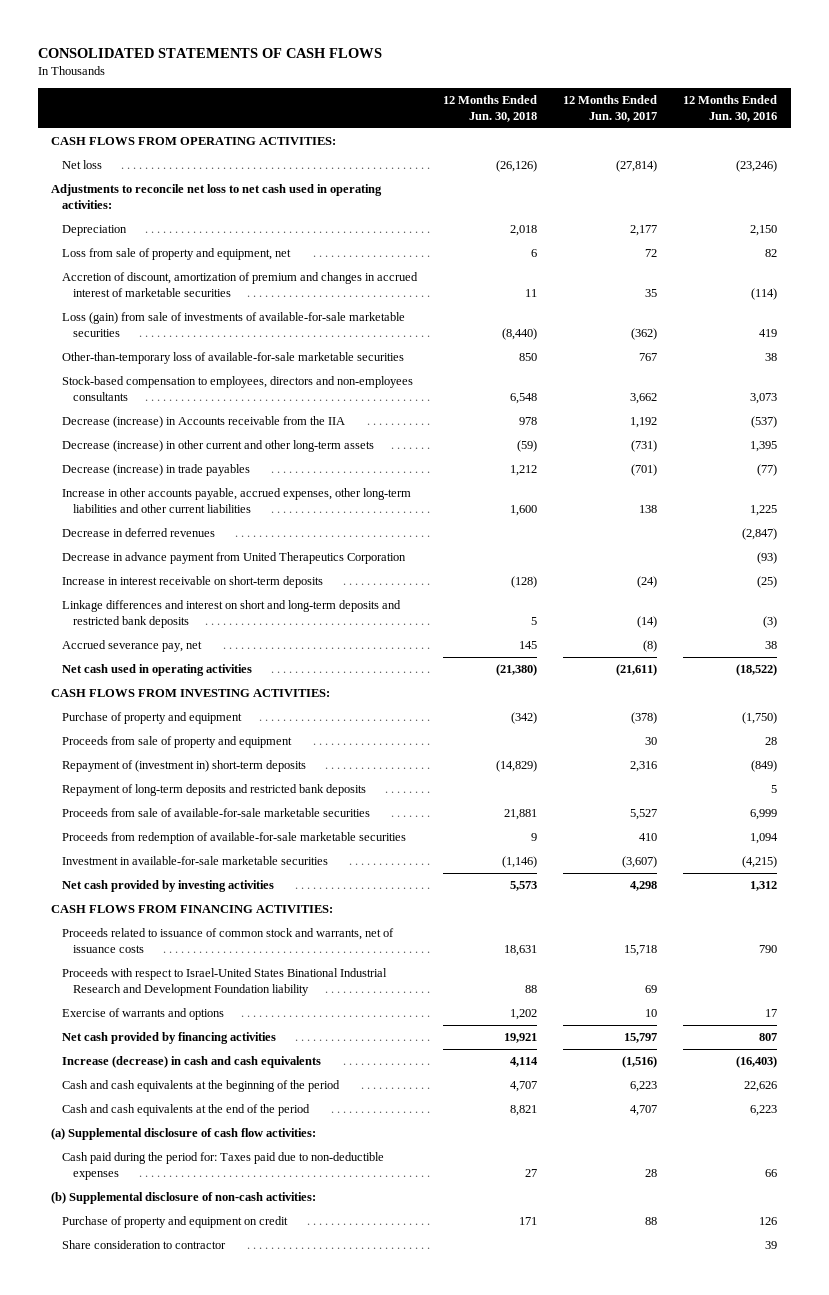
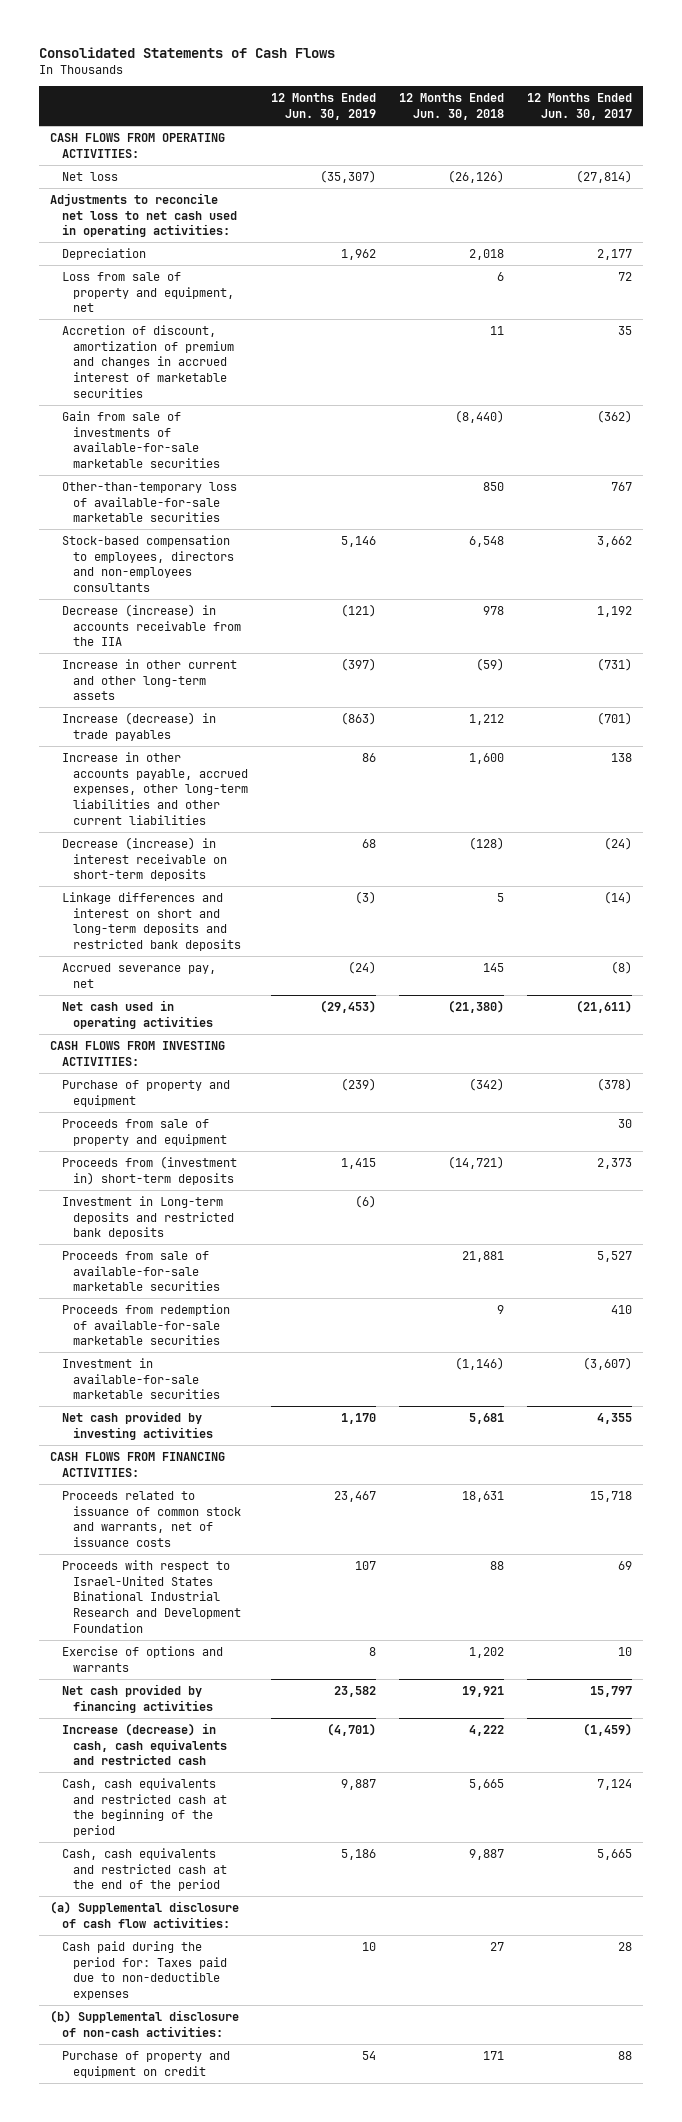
- CONSOLIDATED STATEMENTS OF CASH FLOWS
+ Consolidated Statements of Cash Flows
- | 12 Months Ended Jun. 30, 2018 | 12 Months Ended Jun. 30, 2017 | 12 Months Ended Jun. 30, 2016
+ | 12 Months Ended Jun. 30, 2019 | 12 Months Ended Jun. 30, 2018 | 12 Months Ended Jun. 30, 2017
- Loss (gain) from sale of investments of available-for-sale marketable securities | (8,440) | (362) | 419
+ Gain from sale of investments of available-for-sale marketable securities | | (8,440) | (362)
- Decrease (increase) in Accounts receivable from the IIA | 978 | 1,192 | (537)
- Decrease (increase) in other current and other long-term assets | (59) | (731) | 1,395
- Decrease (increase) in trade payables | 1,212 | (701) | (77)
+ Decrease (increase) in accounts receivable from the IIA | (121) | 978 | 1,192
+ Increase in other current and other long-term assets | (397) | (59) | (731)
+ Increase (decrease) in trade payables | (863) | 1,212 | (701)
- Decrease in deferred revenues | | | (2,847)
- Decrease in advance payment from United Therapeutics Corporation | | | (93)
- Increase in interest receivable on short-term deposits | (128) | (24) | (25)
+ Decrease (increase) in interest receivable on short-term deposits | 68 | (128) | (24)
- Repayment of (investment in) short-term deposits | (14,829) | 2,316 | (849)
- Repayment of long-term deposits and restricted bank deposits | | | 5
+ Proceeds from (investment in) short-term deposits | 1,415 | (14,721) | 2,373
+ Investment in Long-term deposits and restricted bank deposits | (6) | |
- Net cash provided by investing activities | 5,573 | 4,298 | 1,312
+ Net cash provided by investing activities | 1,170 | 5,681 | 4,355
- Proceeds with respect to Israel-United States Binational Industrial Research and Development Foundation liability | 88 | 69 |
- Exercise of warrants and options | 1,202 | 10 | 17
+ Proceeds with respect to Israel-United States Binational Industrial Research and Development Foundation | 107 | 88 | 69
+ Exercise of options and warrants | 8 | 1,202 | 10
- Increase (decrease) in cash and cash equivalents | 4,114 | (1,516) | (16,403)
- Cash and cash equivalents at the beginning of the period | 4,707 | 6,223 | 22,626
- Cash and cash equivalents at the end of the period | 8,821 | 4,707 | 6,223
+ Increase (decrease) in cash, cash equivalents and restricted cash | (4,701) | 4,222 | (1,459)
+ Cash, cash equivalents and restricted cash at the beginning of the period | 9,887 | 5,665 | 7,124
+ Cash, cash equivalents and restricted cash at the end of the period | 5,186 | 9,887 | 5,665
- Share consideration to contractor | | | 39

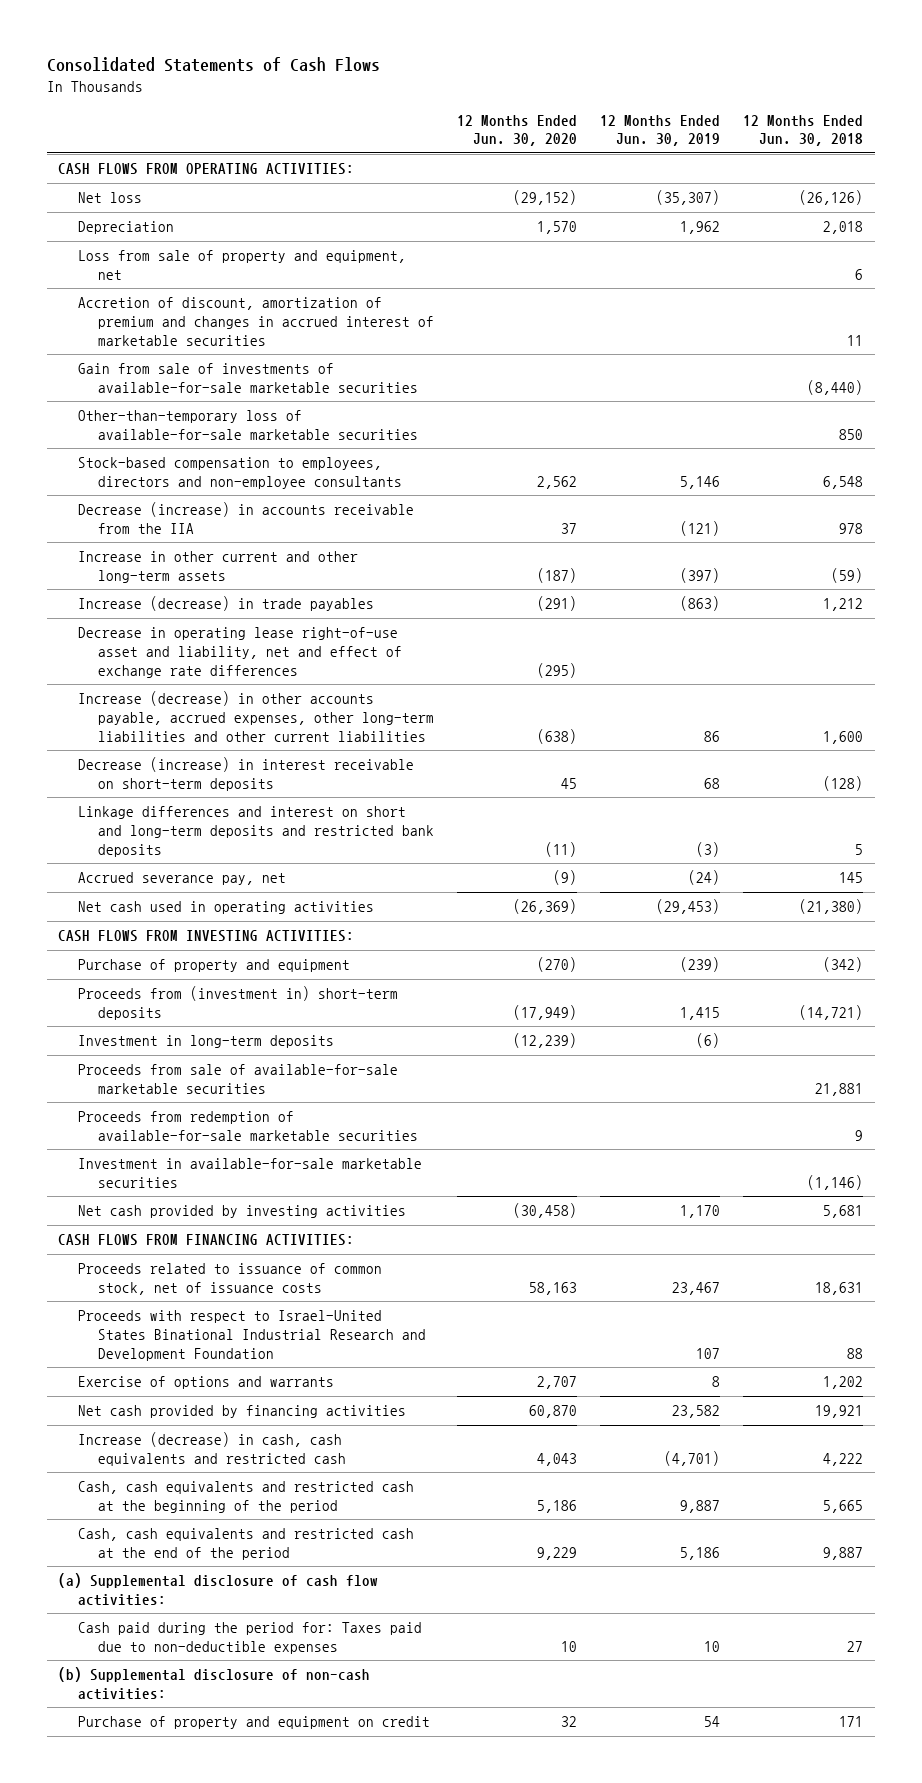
- | 12 Months Ended Jun. 30, 2019 | 12 Months Ended Jun. 30, 2018 | 12 Months Ended Jun. 30, 2017
+ | 12 Months Ended Jun. 30, 2020 | 12 Months Ended Jun. 30, 2019 | 12 Months Ended Jun. 30, 2018
- Adjustments to reconcile net loss to net cash used in operating activities:
- Stock-based compensation to employees, directors and non-employees consultants | 5,146 | 6,548 | 3,662
+ Stock-based compensation to employees, directors and non-employee consultants | 2,562 | 5,146 | 6,548
- Increase in other accounts payable, accrued expenses, other long-term liabilities and other current liabilities | 86 | 1,600 | 138
+ Decrease in operating lease right-of-use asset and liability, net and effect of exchange rate differences | (295) | |
+ Increase (decrease) in other accounts payable, accrued expenses, other long-term liabilities and other current liabilities | (638) | 86 | 1,600
- Proceeds from sale of property and equipment | | | 30
- Investment in Long-term deposits and restricted bank deposits | (6) | |
+ Investment in long-term deposits | (12,239) | (6) |
- Proceeds related to issuance of common stock and warrants, net of issuance costs | 23,467 | 18,631 | 15,718
+ Proceeds related to issuance of common stock, net of issuance costs | 58,163 | 23,467 | 18,631

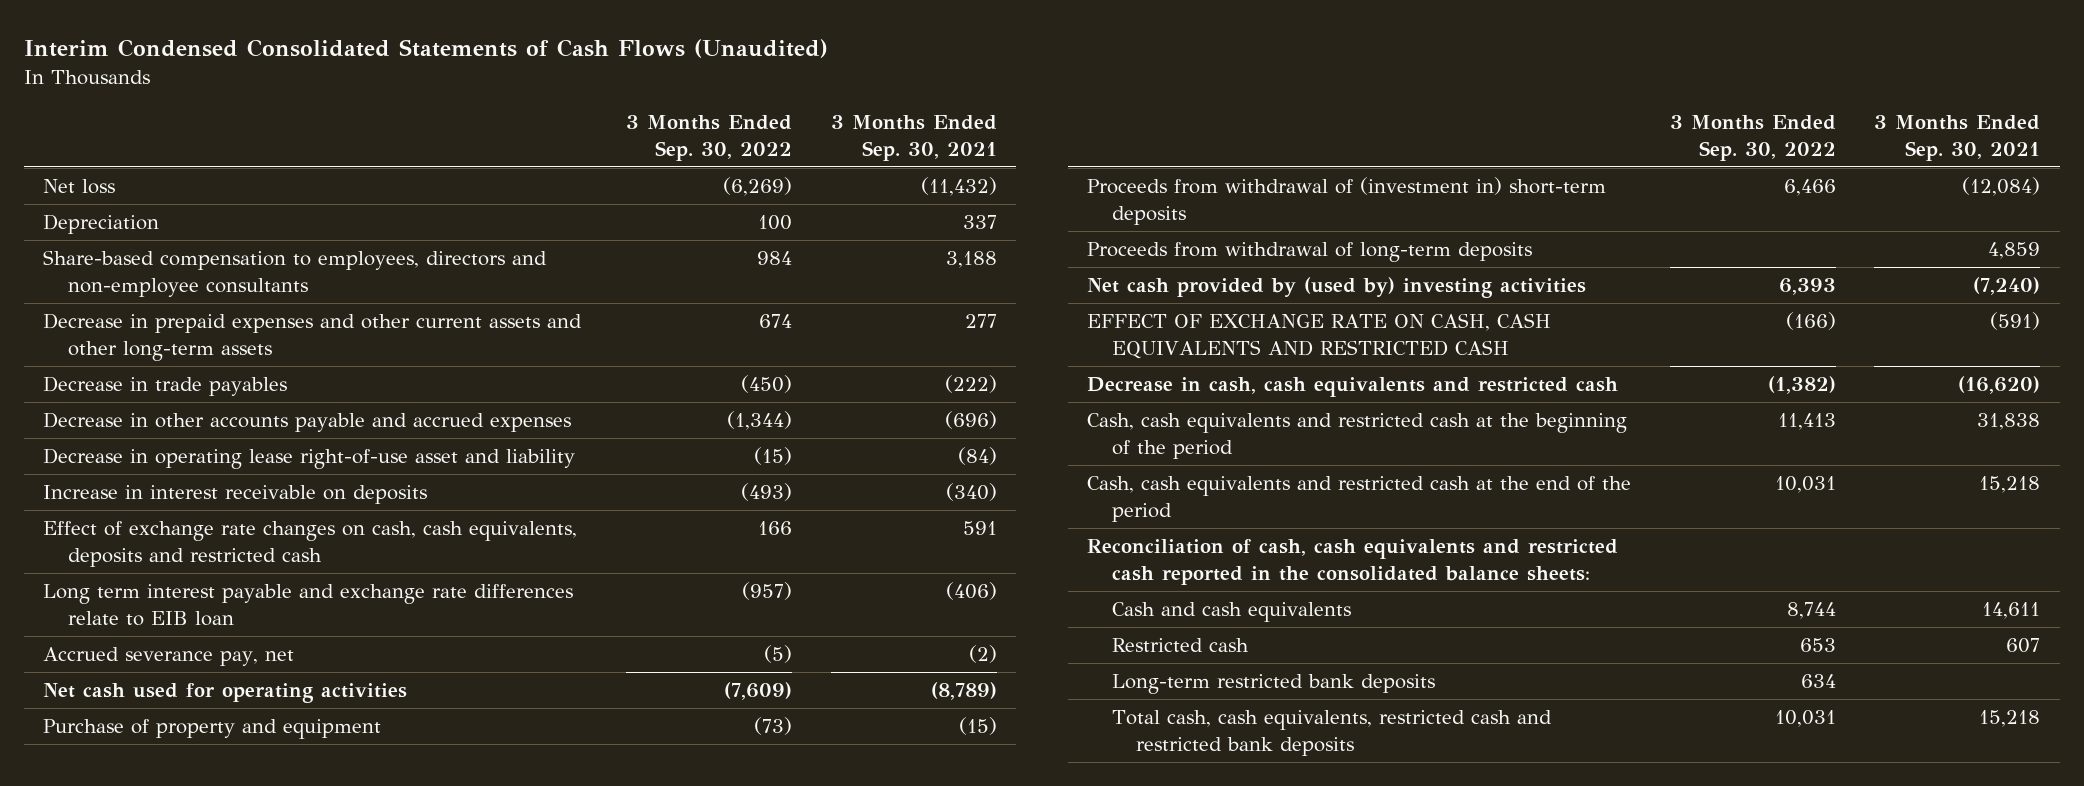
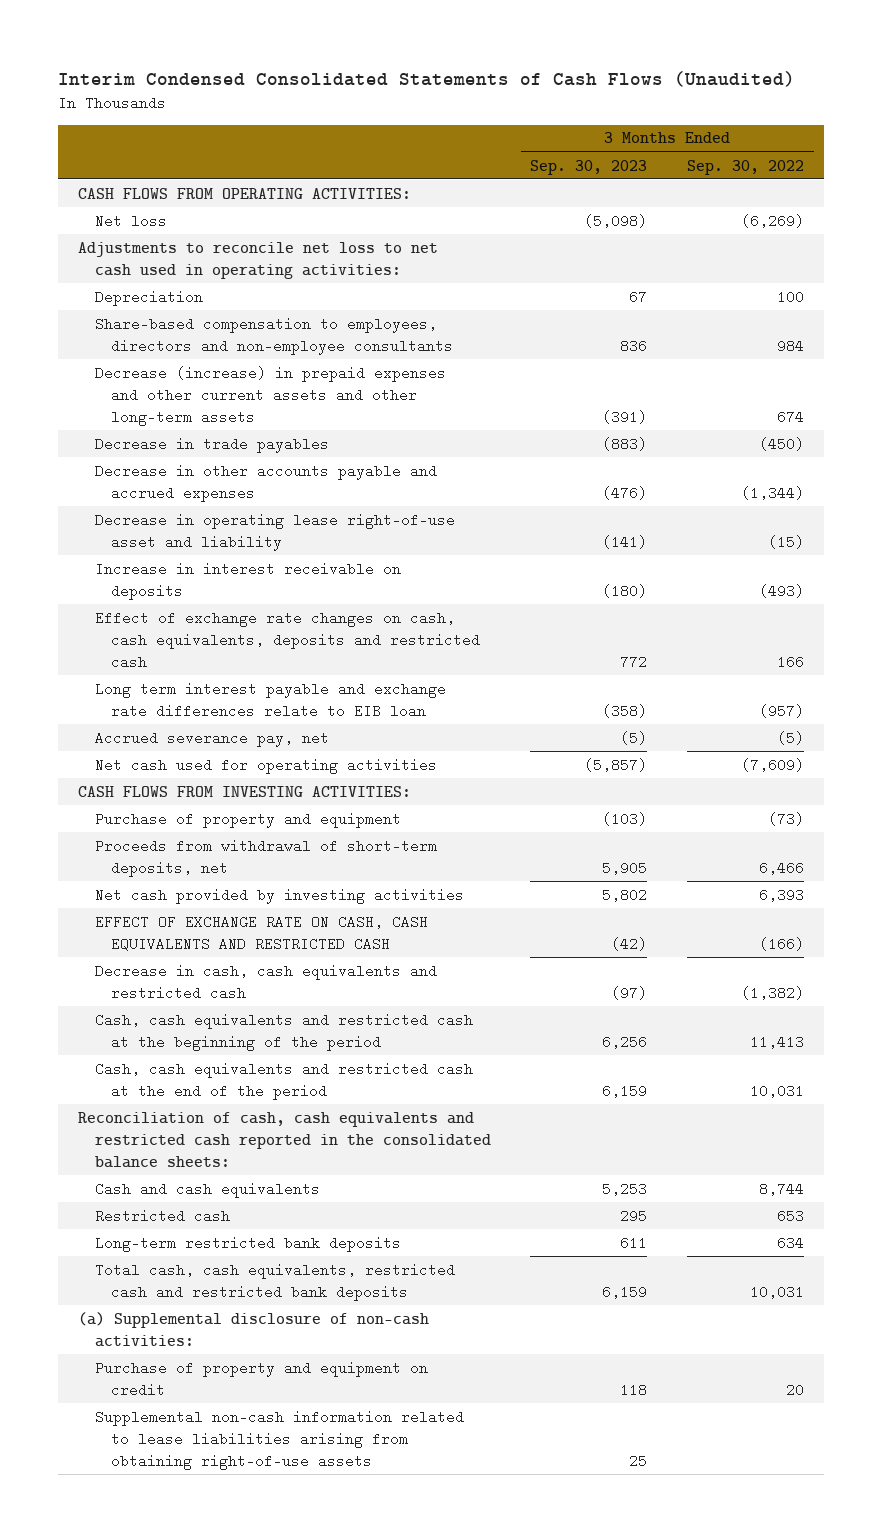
- | 3 Months Ended Sep. 30, 2022 | 3 Months Ended Sep. 30, 2021
+ | 3 Months Ended Sep. 30, 2023 | 3 Months Ended Sep. 30, 2022
+ CASH FLOWS FROM OPERATING ACTIVITIES:
+ Adjustments to reconcile net loss to net cash used in operating activities:
- Decrease in prepaid expenses and other current assets and other long-term assets | 674 | 277
+ Decrease (increase) in prepaid expenses and other current assets and other long-term assets | (391) | 674
+ CASH FLOWS FROM INVESTING ACTIVITIES:
- Proceeds from withdrawal of (investment in) short-term deposits | 6,466 | (12,084)
- Proceeds from withdrawal of long-term deposits | | 4,859
- Net cash provided by (used by) investing activities | 6,393 | (7,240)
+ Proceeds from withdrawal of short-term deposits, net | 5,905 | 6,466
+ Net cash provided by investing activities | 5,802 | 6,393
+ (a) Supplemental disclosure of non-cash activities:
+ Purchase of property and equipment on credit | 118 | 20
+ Supplemental non-cash information related to lease liabilities arising from obtaining right-of-use assets | 25 |

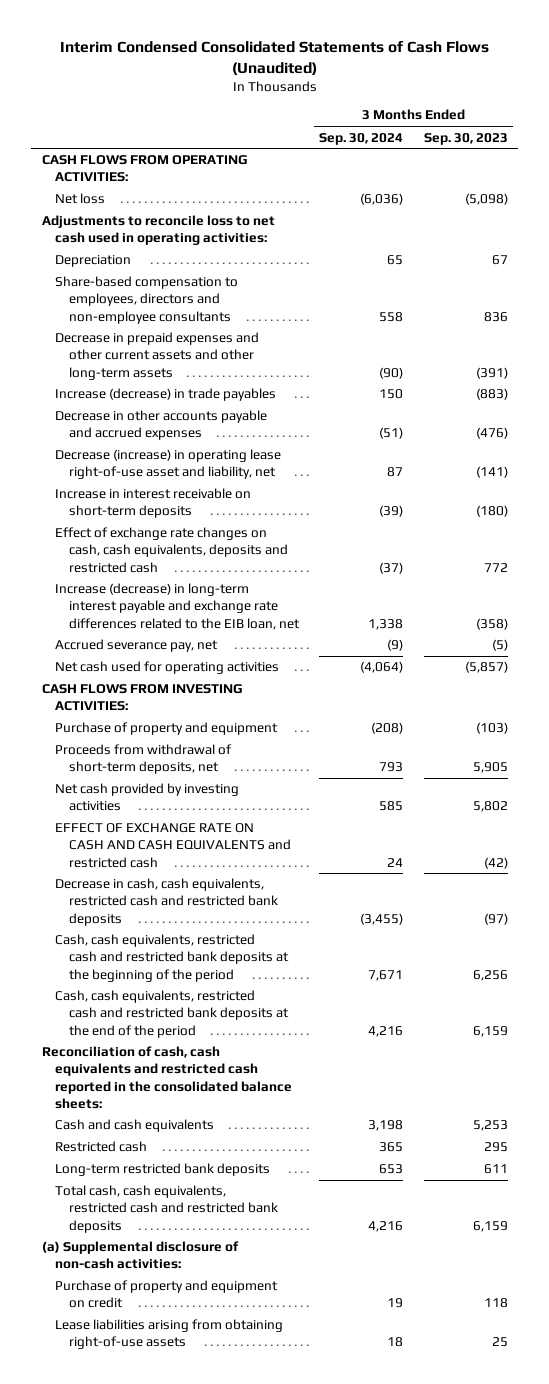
- | 3 Months Ended Sep. 30, 2023 | 3 Months Ended Sep. 30, 2022
+ | 3 Months Ended Sep. 30, 2024 | 3 Months Ended Sep. 30, 2023
- Adjustments to reconcile net loss to net cash used in operating activities:
+ Adjustments to reconcile loss to net cash used in operating activities:
- Decrease (increase) in prepaid expenses and other current assets and other long-term assets | (391) | 674
- Decrease in trade payables | (883) | (450)
+ Decrease in prepaid expenses and other current assets and other long-term assets | (90) | (391)
+ Increase (decrease) in trade payables | 150 | (883)
- Decrease in operating lease right-of-use asset and liability | (141) | (15)
- Increase in interest receivable on deposits | (180) | (493)
+ Decrease (increase) in operating lease right-of-use asset and liability, net | 87 | (141)
+ Increase in interest receivable on short-term deposits | (39) | (180)
- Long term interest payable and exchange rate differences relate to EIB loan | (358) | (957)
+ Increase (decrease) in long-term interest payable and exchange rate differences related to the EIB loan, net | 1,338 | (358)
- EFFECT OF EXCHANGE RATE ON CASH, CASH EQUIVALENTS AND RESTRICTED CASH | (42) | (166)
- Decrease in cash, cash equivalents and restricted cash | (97) | (1,382)
- Cash, cash equivalents and restricted cash at the beginning of the period | 6,256 | 11,413
- Cash, cash equivalents and restricted cash at the end of the period | 6,159 | 10,031
+ EFFECT OF EXCHANGE RATE ON CASH AND CASH EQUIVALENTS and restricted cash | 24 | (42)
+ Decrease in cash, cash equivalents, restricted cash and restricted bank deposits | (3,455) | (97)
+ Cash, cash equivalents, restricted cash and restricted bank deposits at the beginning of the period | 7,671 | 6,256
+ Cash, cash equivalents, restricted cash and restricted bank deposits at the end of the period | 4,216 | 6,159
- Supplemental non-cash information related to lease liabilities arising from obtaining right-of-use assets | 25 |
+ Lease liabilities arising from obtaining right-of-use assets | 18 | 25

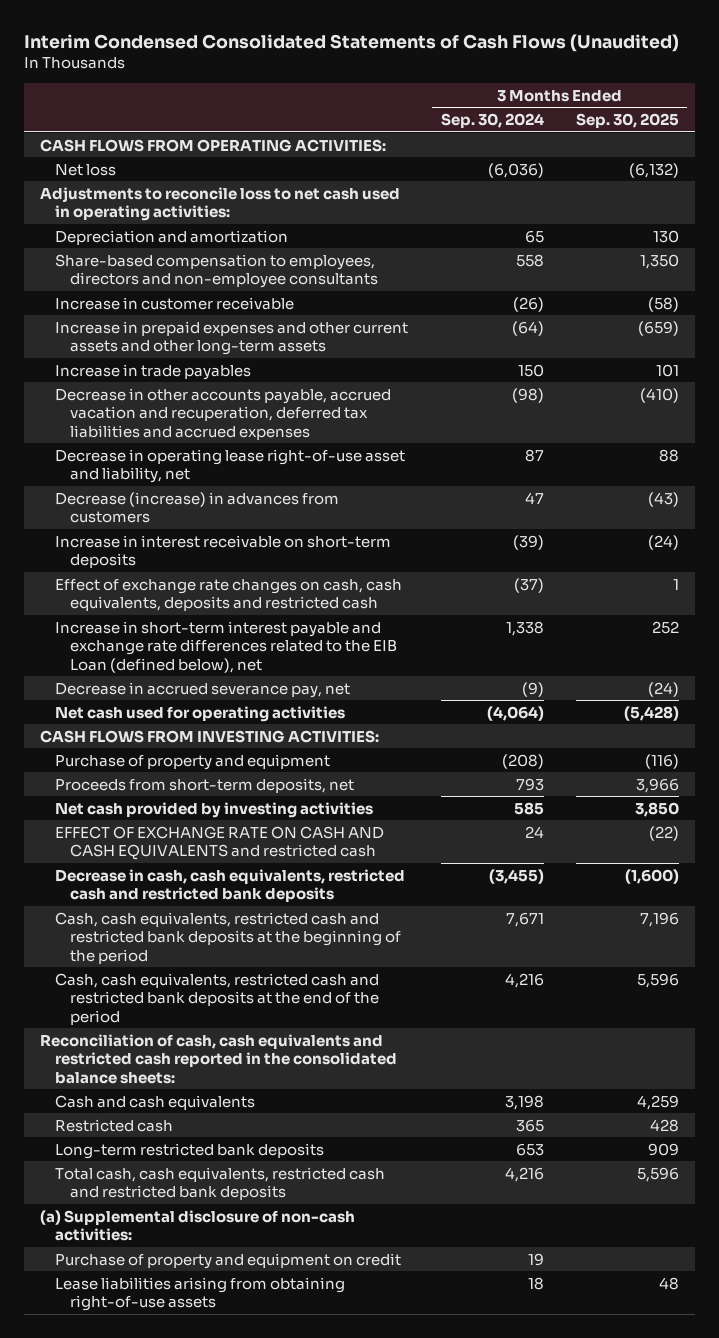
- | 3 Months Ended Sep. 30, 2024 | 3 Months Ended Sep. 30, 2023
+ | 3 Months Ended Sep. 30, 2024 | 3 Months Ended Sep. 30, 2025
- Depreciation | 65 | 67
+ Depreciation and amortization | 65 | 130
- Decrease in prepaid expenses and other current assets and other long-term assets | (90) | (391)
- Increase (decrease) in trade payables | 150 | (883)
- Decrease in other accounts payable and accrued expenses | (51) | (476)
- Decrease (increase) in operating lease right-of-use asset and liability, net | 87 | (141)
+ Increase in customer receivable | (26) | (58)
+ Increase in prepaid expenses and other current assets and other long-term assets | (64) | (659)
+ Increase in trade payables | 150 | 101
+ Decrease in other accounts payable, accrued vacation and recuperation, deferred tax liabilities and accrued expenses | (98) | (410)
+ Decrease in operating lease right-of-use asset and liability, net | 87 | 88
+ Decrease (increase) in advances from customers | 47 | (43)
- Increase (decrease) in long-term interest payable and exchange rate differences related to the EIB loan, net | 1,338 | (358)
- Accrued severance pay, net | (9) | (5)
+ Increase in short-term interest payable and exchange rate differences related to the EIB Loan (defined below), net | 1,338 | 252
+ Decrease in accrued severance pay, net | (9) | (24)
- Proceeds from withdrawal of short-term deposits, net | 793 | 5,905
+ Proceeds from short-term deposits, net | 793 | 3,966

